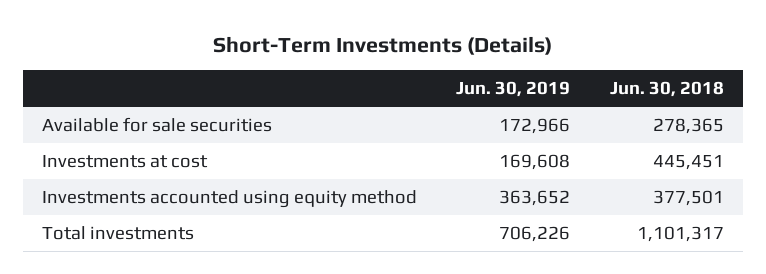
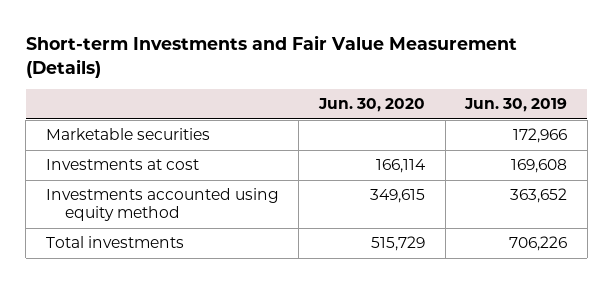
- Short-Term Investments (Details)
+ Short-term Investments and Fair Value Measurement (Details)
- | Jun. 30, 2019 | Jun. 30, 2018
+ | Jun. 30, 2020 | Jun. 30, 2019
- Available for sale securities | 172,966 | 278,365
+ Marketable securities | | 172,966

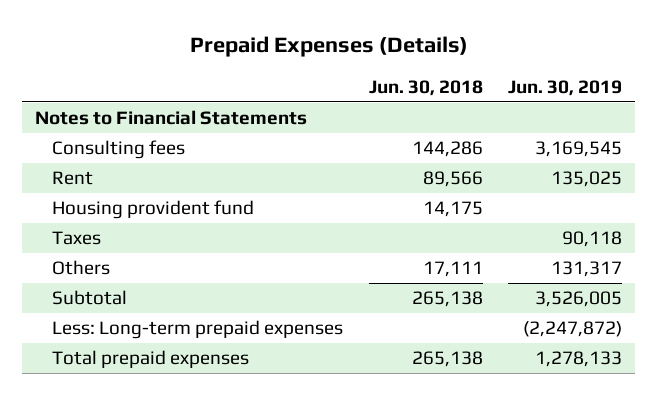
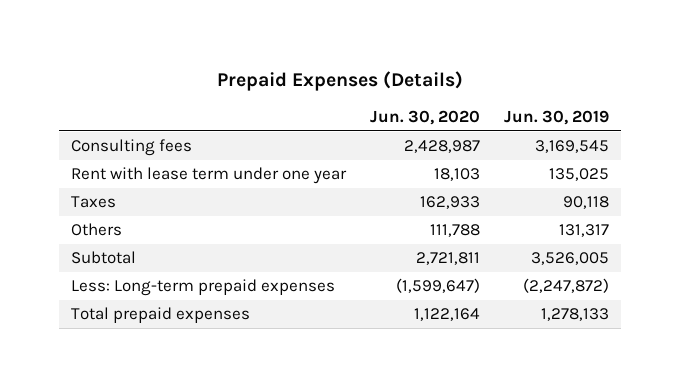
- | Jun. 30, 2018 | Jun. 30, 2019
+ | Jun. 30, 2020 | Jun. 30, 2019
- Notes to Financial Statements
- Rent | 89,566 | 135,025
- Housing provident fund | 14,175 |
+ Rent with lease term under one year | 18,103 | 135,025

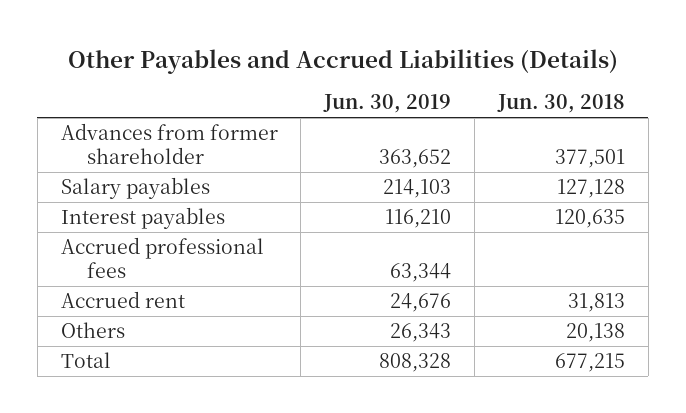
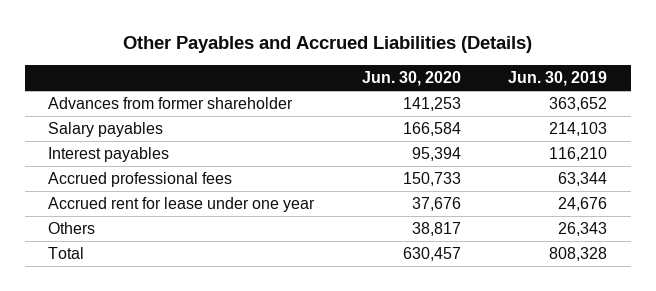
- | Jun. 30, 2019 | Jun. 30, 2018
+ | Jun. 30, 2020 | Jun. 30, 2019
- Accrued rent | 24,676 | 31,813
+ Accrued rent for lease under one year | 37,676 | 24,676

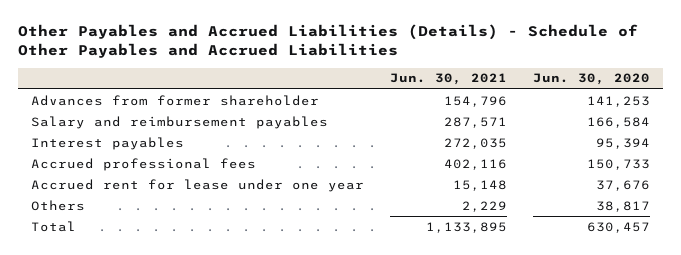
- Other Payables and Accrued Liabilities (Details)
+ Other Payables and Accrued Liabilities (Details) - Schedule of Other Payables and Accrued Liabilities
- | Jun. 30, 2020 | Jun. 30, 2019
+ | Jun. 30, 2021 | Jun. 30, 2020
- Salary payables | 166,584 | 214,103
+ Salary and reimbursement payables | 287,571 | 166,584

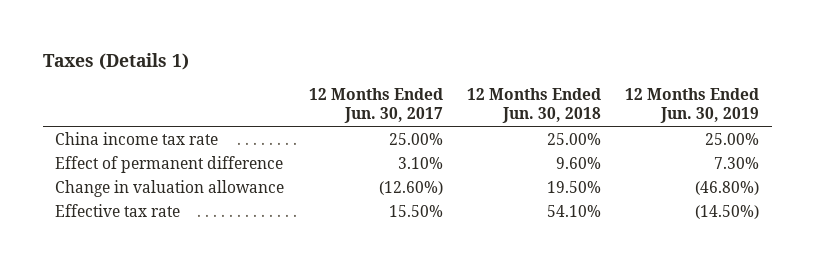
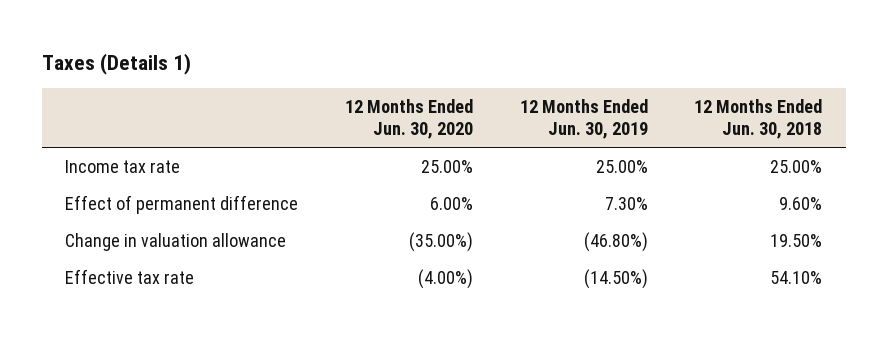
- | 12 Months Ended Jun. 30, 2017 | 12 Months Ended Jun. 30, 2018 | 12 Months Ended Jun. 30, 2019
+ | 12 Months Ended Jun. 30, 2020 | 12 Months Ended Jun. 30, 2019 | 12 Months Ended Jun. 30, 2018
- China income tax rate | 25.00% | 25.00% | 25.00%
+ Income tax rate | 25.00% | 25.00% | 25.00%

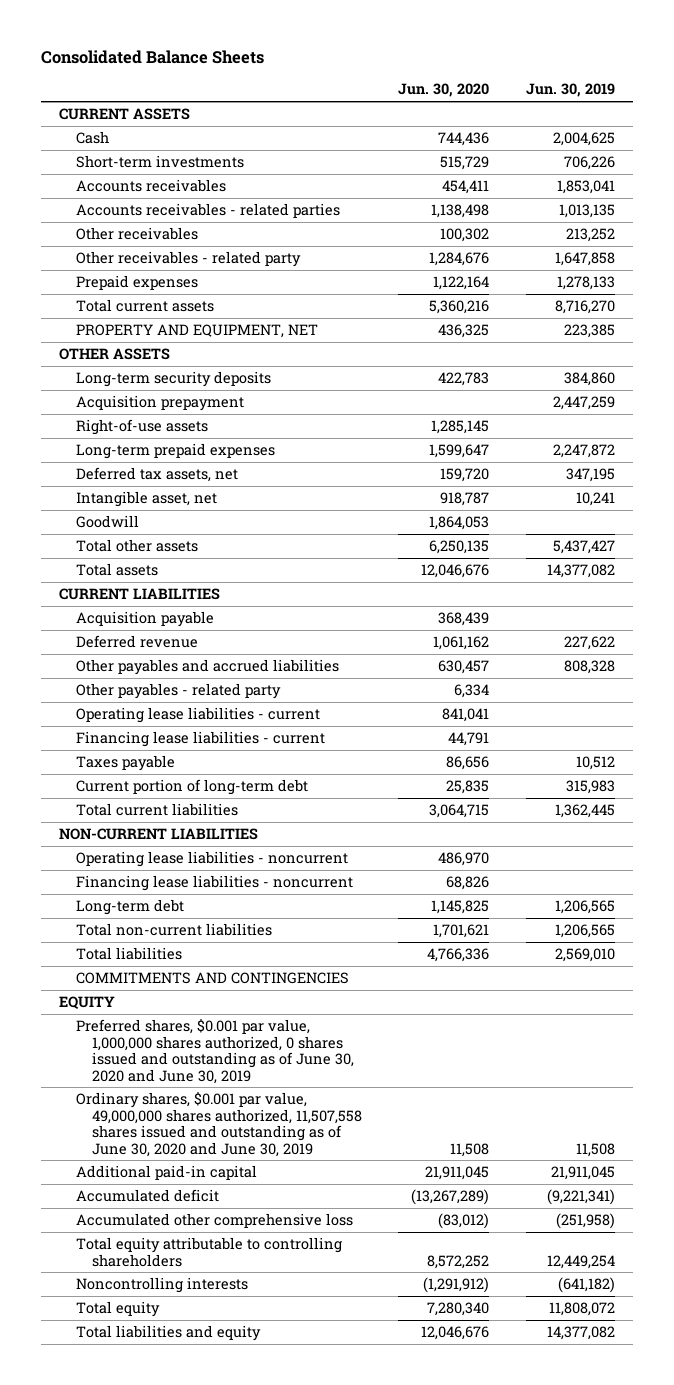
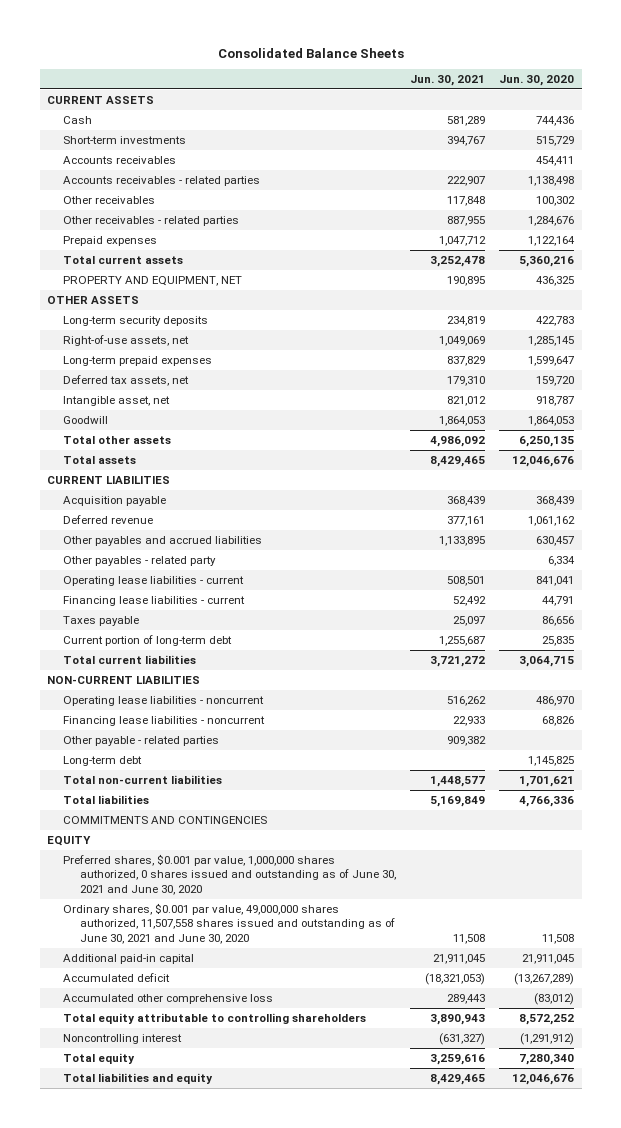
- | Jun. 30, 2020 | Jun. 30, 2019
+ | Jun. 30, 2021 | Jun. 30, 2020
- Other receivables - related party | 1,284,676 | 1,647,858
+ Other receivables - related parties | 887,955 | 1,284,676
- Acquisition prepayment | | 2,447,259
- Right-of-use assets | 1,285,145 |
+ Right-of-use assets, net | 1,049,069 | 1,285,145
+ Other payable - related parties | 909,382 |
- Preferred shares, $0.001 par value, 1,000,000 shares authorized, 0 shares issued and outstanding as of June 30, 2020 and June 30, 2019
- Ordinary shares, $0.001 par value, 49,000,000 shares authorized, 11,507,558 shares issued and outstanding as of June 30, 2020 and June 30, 2019 | 11,508 | 11,508
+ Preferred shares, $0.001 par value, 1,000,000 shares authorized, 0 shares issued and outstanding as of June 30, 2021 and June 30, 2020
+ Ordinary shares, $0.001 par value, 49,000,000 shares authorized, 11,507,558 shares issued and outstanding as of June 30, 2021 and June 30, 2020 | 11,508 | 11,508
- Noncontrolling interests | (1,291,912) | (641,182)
+ Noncontrolling interest | (631,327) | (1,291,912)

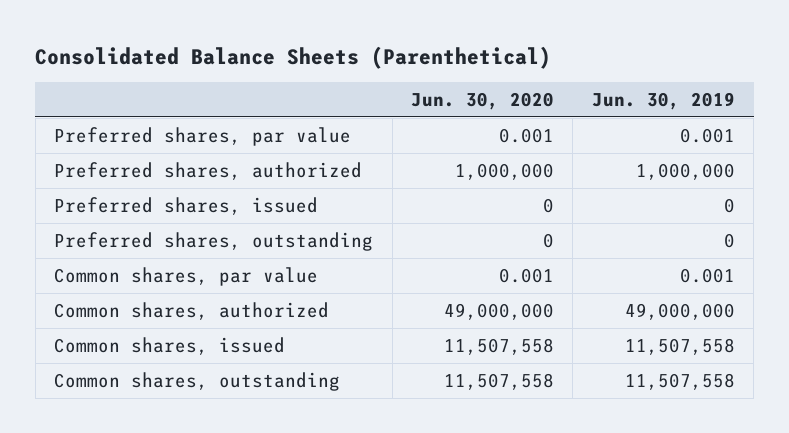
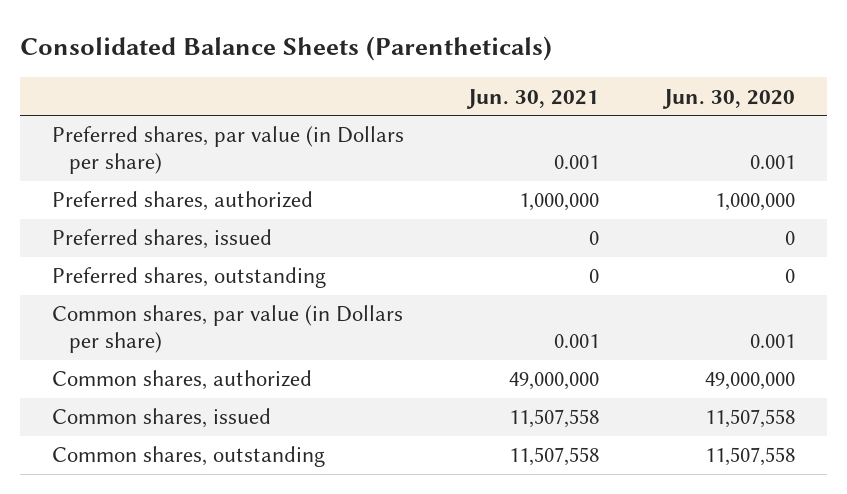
- Consolidated Balance Sheets (Parenthetical)
+ Consolidated Balance Sheets (Parentheticals)
- | Jun. 30, 2020 | Jun. 30, 2019
+ | Jun. 30, 2021 | Jun. 30, 2020
- Preferred shares, par value | 0.001 | 0.001
+ Preferred shares, par value (in Dollars per share) | 0.001 | 0.001
- Common shares, par value | 0.001 | 0.001
+ Common shares, par value (in Dollars per share) | 0.001 | 0.001

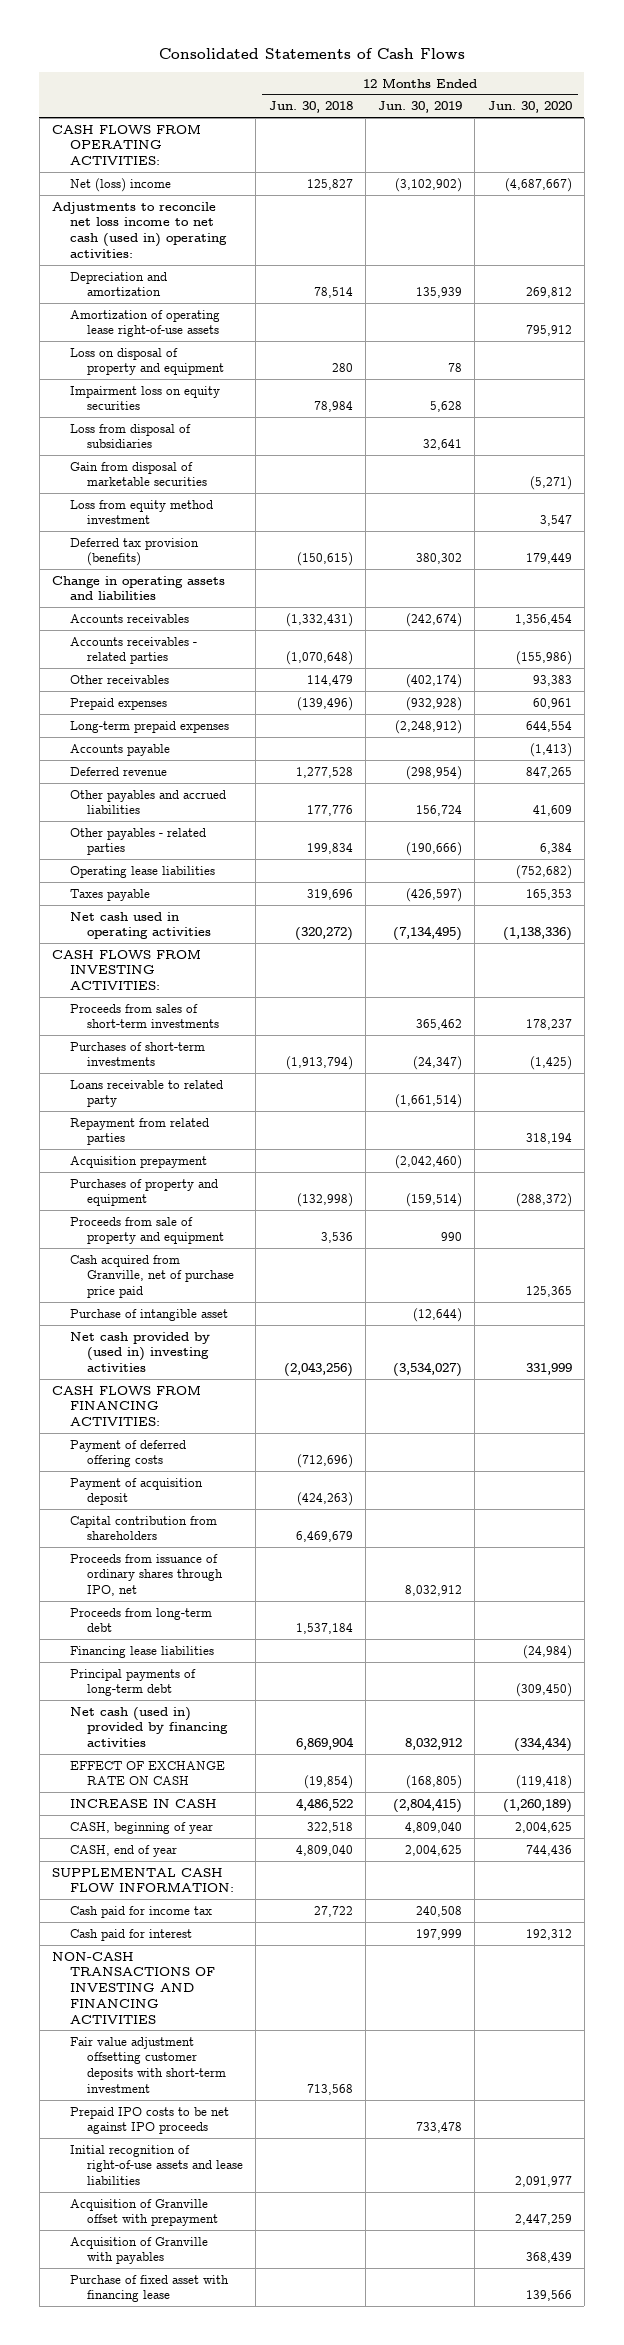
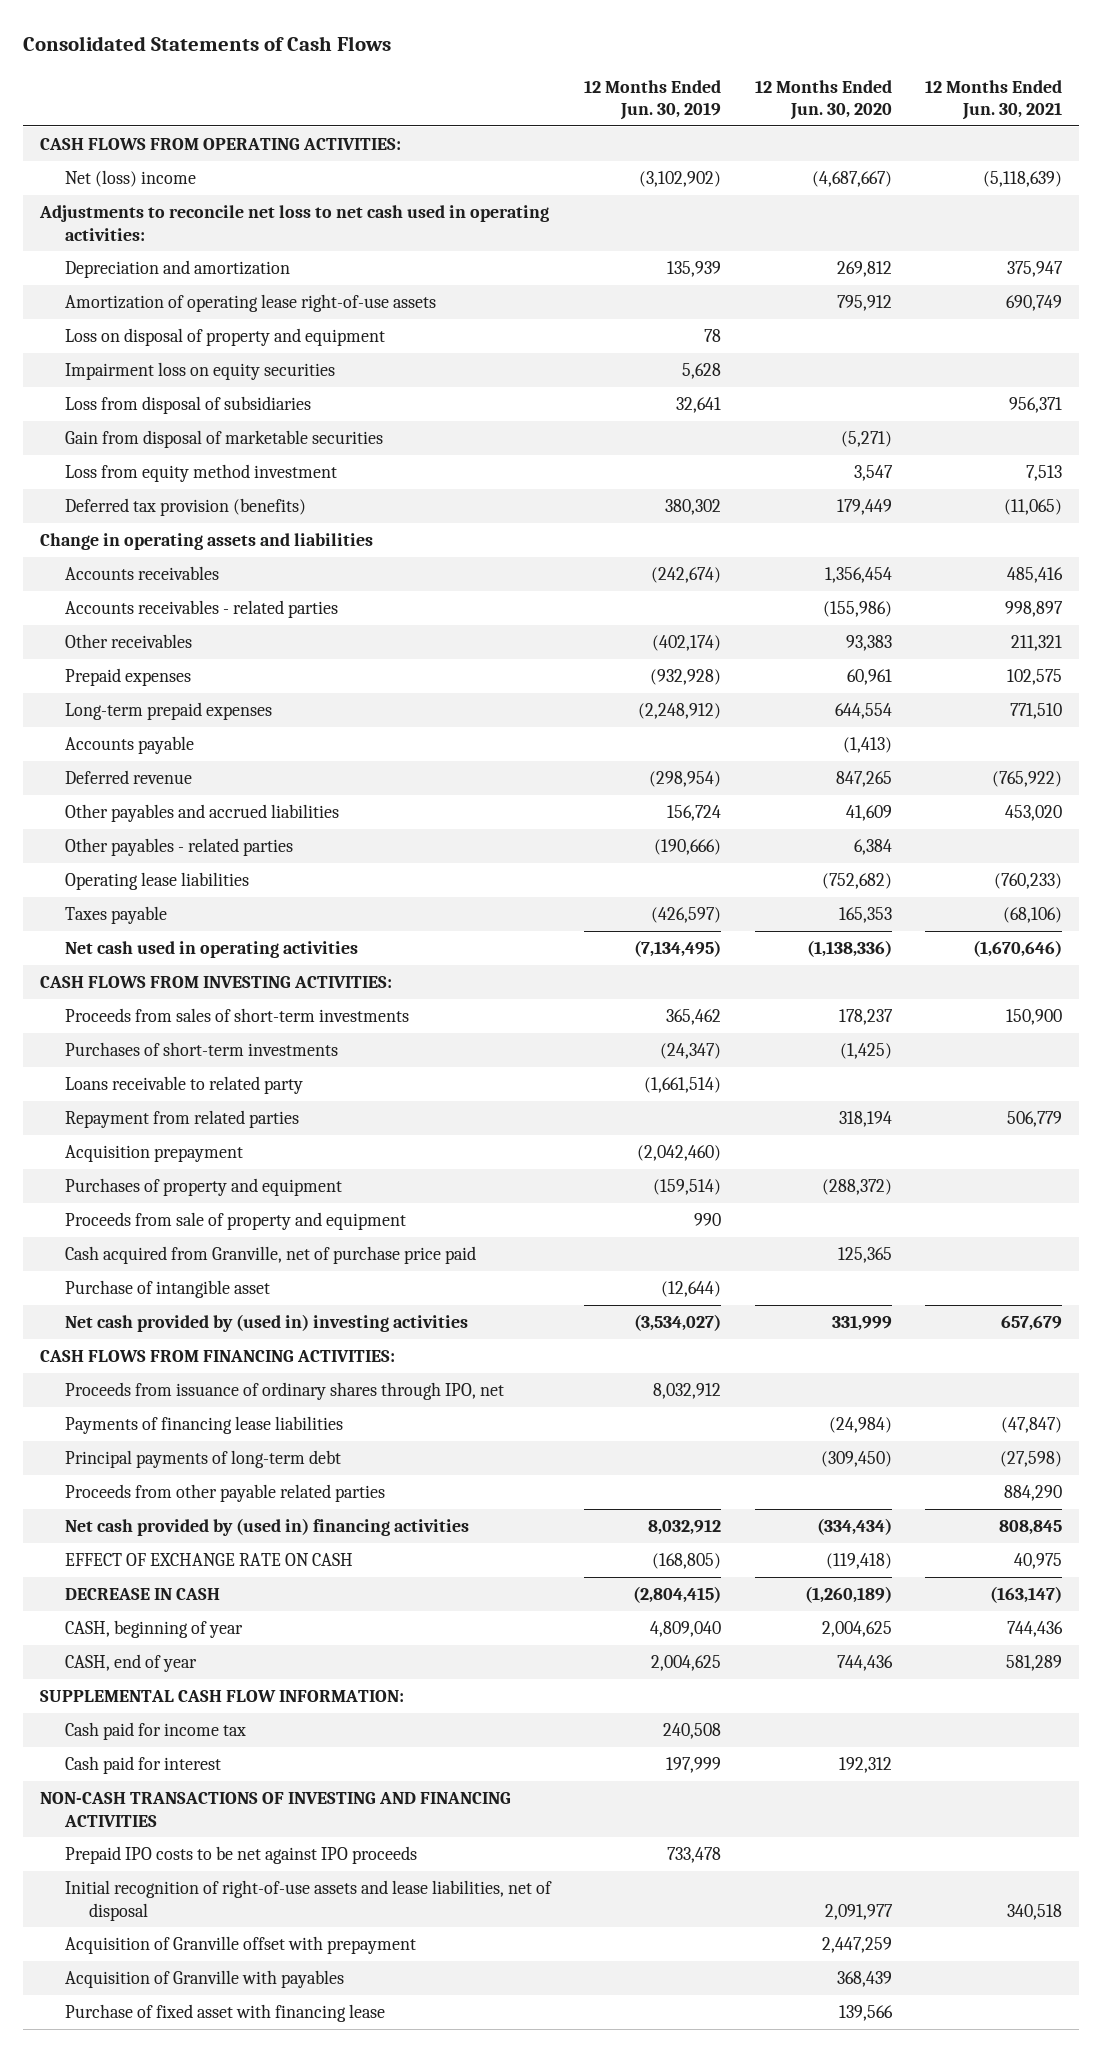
- | 12 Months Ended Jun. 30, 2018 | 12 Months Ended Jun. 30, 2019 | 12 Months Ended Jun. 30, 2020
+ | 12 Months Ended Jun. 30, 2019 | 12 Months Ended Jun. 30, 2020 | 12 Months Ended Jun. 30, 2021
- Adjustments to reconcile net loss income to net cash (used in) operating activities:
+ Adjustments to reconcile net loss to net cash used in operating activities:
- Payment of deferred offering costs | (712,696) | |
- Payment of acquisition deposit | (424,263) | |
- Capital contribution from shareholders | 6,469,679 | |
- Proceeds from long-term debt | 1,537,184 | |
- Financing lease liabilities | | | (24,984)
+ Payments of financing lease liabilities | | (24,984) | (47,847)
- Net cash (used in) provided by financing activities | 6,869,904 | 8,032,912 | (334,434)
+ Proceeds from other payable related parties | | | 884,290
+ Net cash provided by (used in) financing activities | 8,032,912 | (334,434) | 808,845
- INCREASE IN CASH | 4,486,522 | (2,804,415) | (1,260,189)
+ DECREASE IN CASH | (2,804,415) | (1,260,189) | (163,147)
- Fair value adjustment offsetting customer deposits with short-term investment | 713,568 | |
- Initial recognition of right-of-use assets and lease liabilities | | | 2,091,977
+ Initial recognition of right-of-use assets and lease liabilities, net of disposal | | 2,091,977 | 340,518

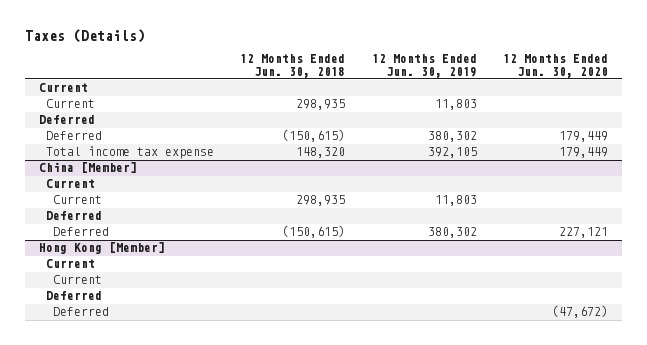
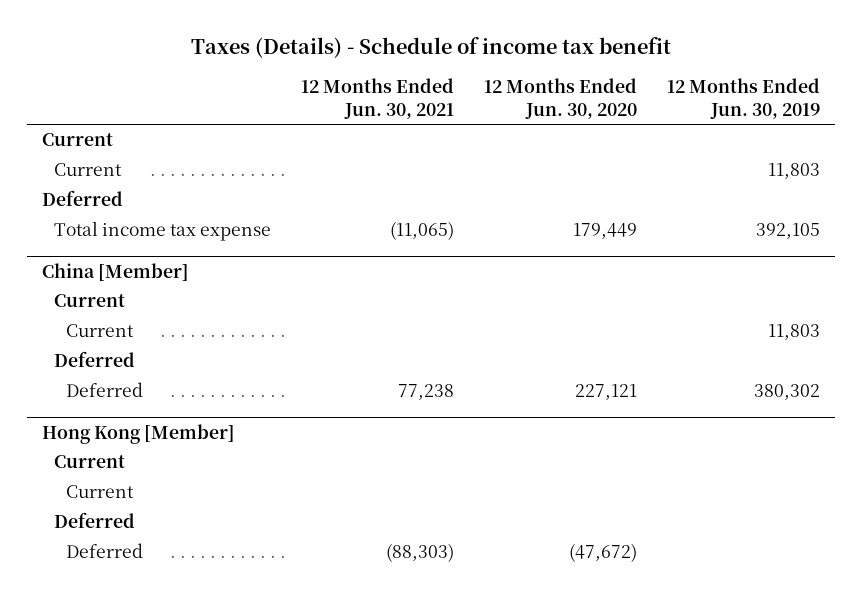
- Taxes (Details)
+ Taxes (Details) - Schedule of income tax benefit
- | 12 Months Ended Jun. 30, 2018 | 12 Months Ended Jun. 30, 2019 | 12 Months Ended Jun. 30, 2020
+ | 12 Months Ended Jun. 30, 2021 | 12 Months Ended Jun. 30, 2020 | 12 Months Ended Jun. 30, 2019
- Deferred | (150,615) | 380,302 | 179,449

